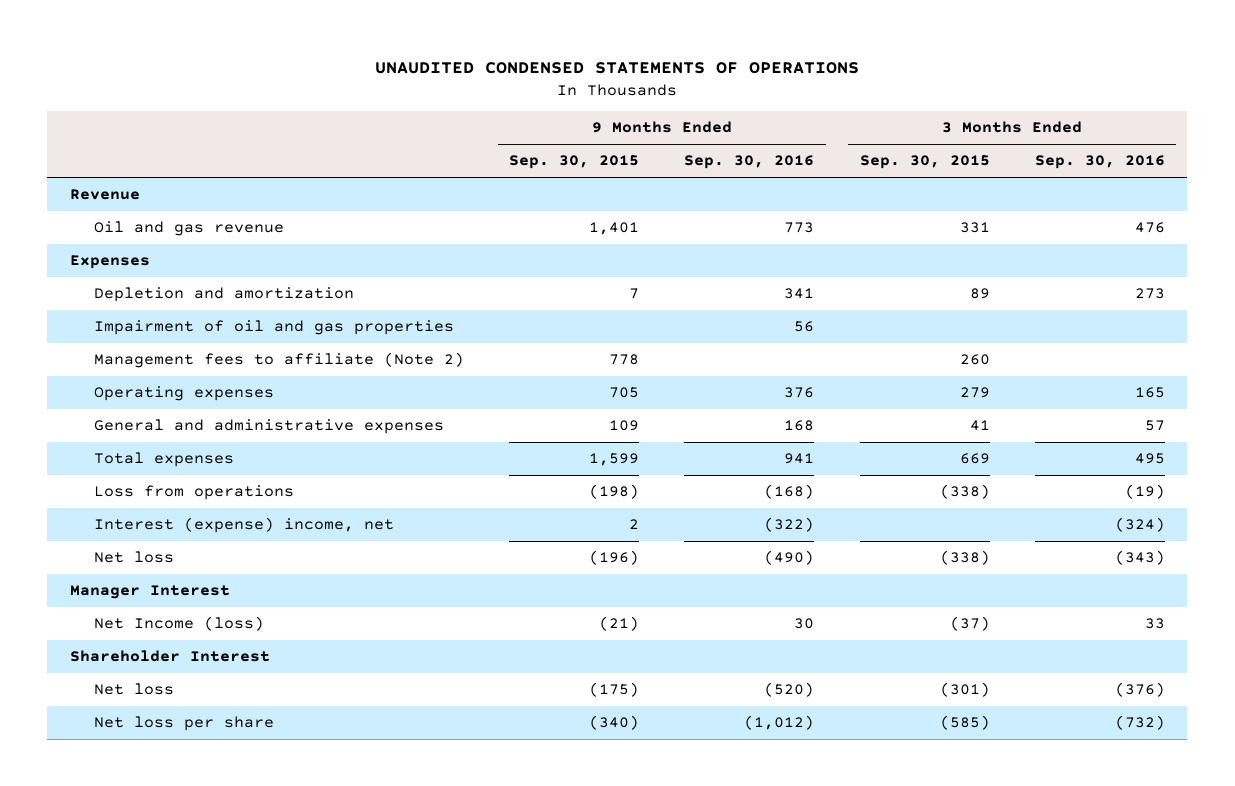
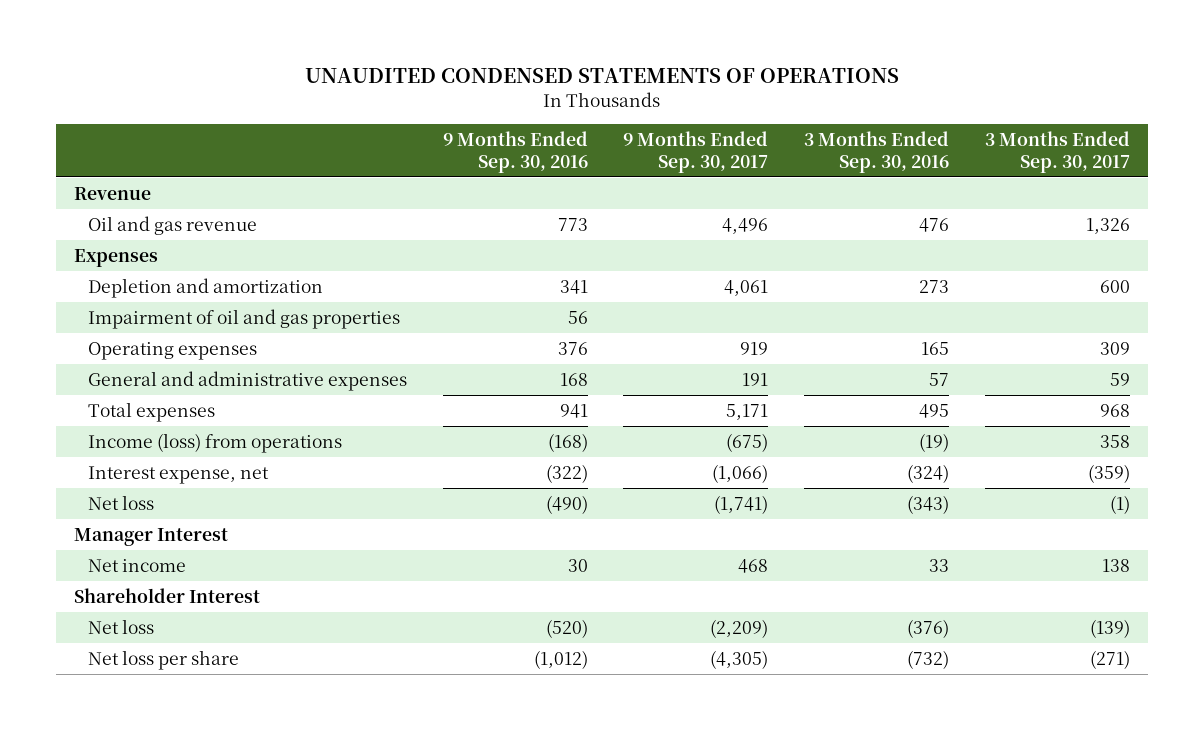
- | 9 Months Ended Sep. 30, 2015 | 9 Months Ended Sep. 30, 2016 | 3 Months Ended Sep. 30, 2015 | 3 Months Ended Sep. 30, 2016
+ | 9 Months Ended Sep. 30, 2016 | 9 Months Ended Sep. 30, 2017 | 3 Months Ended Sep. 30, 2016 | 3 Months Ended Sep. 30, 2017
- Management fees to affiliate (Note 2) | 778 | | 260 |
- Loss from operations | (198) | (168) | (338) | (19)
- Interest (expense) income, net | 2 | (322) | | (324)
+ Income (loss) from operations | (168) | (675) | (19) | 358
+ Interest expense, net | (322) | (1,066) | (324) | (359)
- Net Income (loss) | (21) | 30 | (37) | 33
+ Net income | 30 | 468 | 33 | 138

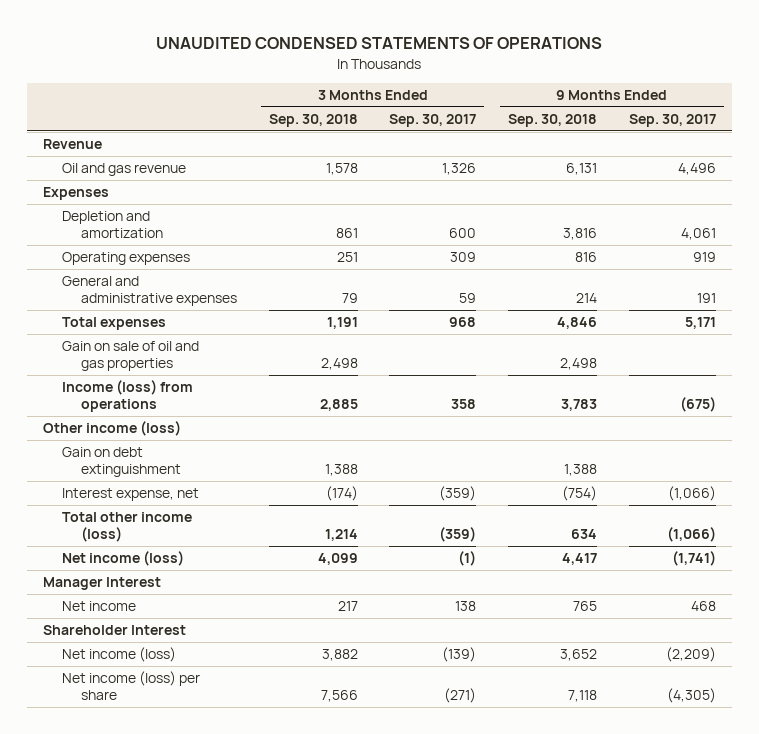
- | 9 Months Ended Sep. 30, 2016 | 9 Months Ended Sep. 30, 2017 | 3 Months Ended Sep. 30, 2016 | 3 Months Ended Sep. 30, 2017
+ | 3 Months Ended Sep. 30, 2018 | 3 Months Ended Sep. 30, 2017 | 9 Months Ended Sep. 30, 2018 | 9 Months Ended Sep. 30, 2017
- Impairment of oil and gas properties | 56 | | |
+ Gain on sale of oil and gas properties | 2,498 | | 2,498 |
+ Other income (loss)
+ Gain on debt extinguishment | 1,388 | | 1,388 |
- Net loss | (490) | (1,741) | (343) | (1)
+ Total other income (loss) | 1,214 | (359) | 634 | (1,066)
+ Net income (loss) | 4,099 | (1) | 4,417 | (1,741)
- Net loss | (520) | (2,209) | (376) | (139)
- Net loss per share | (1,012) | (4,305) | (732) | (271)
+ Net income (loss) | 3,882 | (139) | 3,652 | (2,209)
+ Net income (loss) per share | 7,566 | (271) | 7,118 | (4,305)

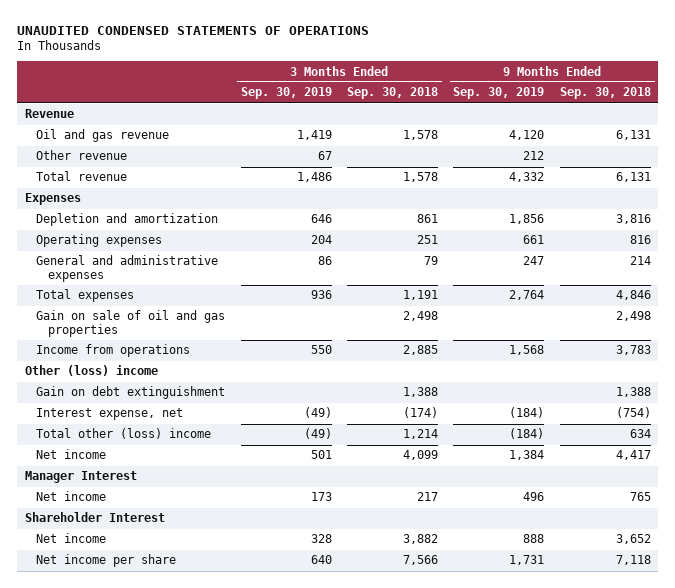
- | 3 Months Ended Sep. 30, 2018 | 3 Months Ended Sep. 30, 2017 | 9 Months Ended Sep. 30, 2018 | 9 Months Ended Sep. 30, 2017
+ | 3 Months Ended Sep. 30, 2019 | 3 Months Ended Sep. 30, 2018 | 9 Months Ended Sep. 30, 2019 | 9 Months Ended Sep. 30, 2018
+ Other revenue | 67 | | 212 |
+ Total revenue | 1,486 | 1,578 | 4,332 | 6,131
- Income (loss) from operations | 2,885 | 358 | 3,783 | (675)
- Other income (loss)
+ Income from operations | 550 | 2,885 | 1,568 | 3,783
+ Other (loss) income
- Total other income (loss) | 1,214 | (359) | 634 | (1,066)
- Net income (loss) | 4,099 | (1) | 4,417 | (1,741)
+ Total other (loss) income | (49) | 1,214 | (184) | 634
+ Net income | 501 | 4,099 | 1,384 | 4,417
- Net income (loss) | 3,882 | (139) | 3,652 | (2,209)
- Net income (loss) per share | 7,566 | (271) | 7,118 | (4,305)
+ Net income | 328 | 3,882 | 888 | 3,652
+ Net income per share | 640 | 7,566 | 1,731 | 7,118

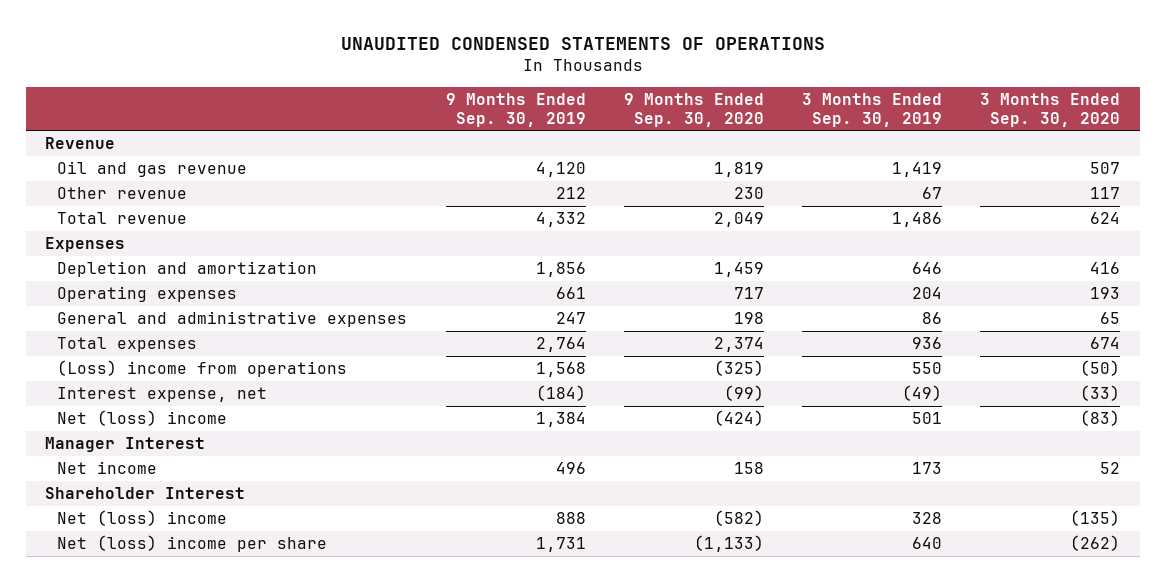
- | 3 Months Ended Sep. 30, 2019 | 3 Months Ended Sep. 30, 2018 | 9 Months Ended Sep. 30, 2019 | 9 Months Ended Sep. 30, 2018
+ | 9 Months Ended Sep. 30, 2019 | 9 Months Ended Sep. 30, 2020 | 3 Months Ended Sep. 30, 2019 | 3 Months Ended Sep. 30, 2020
- Gain on sale of oil and gas properties | | 2,498 | | 2,498
- Income from operations | 550 | 2,885 | 1,568 | 3,783
- Other (loss) income
- Gain on debt extinguishment | | 1,388 | | 1,388
+ (Loss) income from operations | 1,568 | (325) | 550 | (50)
- Total other (loss) income | (49) | 1,214 | (184) | 634
- Net income | 501 | 4,099 | 1,384 | 4,417
+ Net (loss) income | 1,384 | (424) | 501 | (83)
- Net income | 328 | 3,882 | 888 | 3,652
- Net income per share | 640 | 7,566 | 1,731 | 7,118
+ Net (loss) income | 888 | (582) | 328 | (135)
+ Net (loss) income per share | 1,731 | (1,133) | 640 | (262)

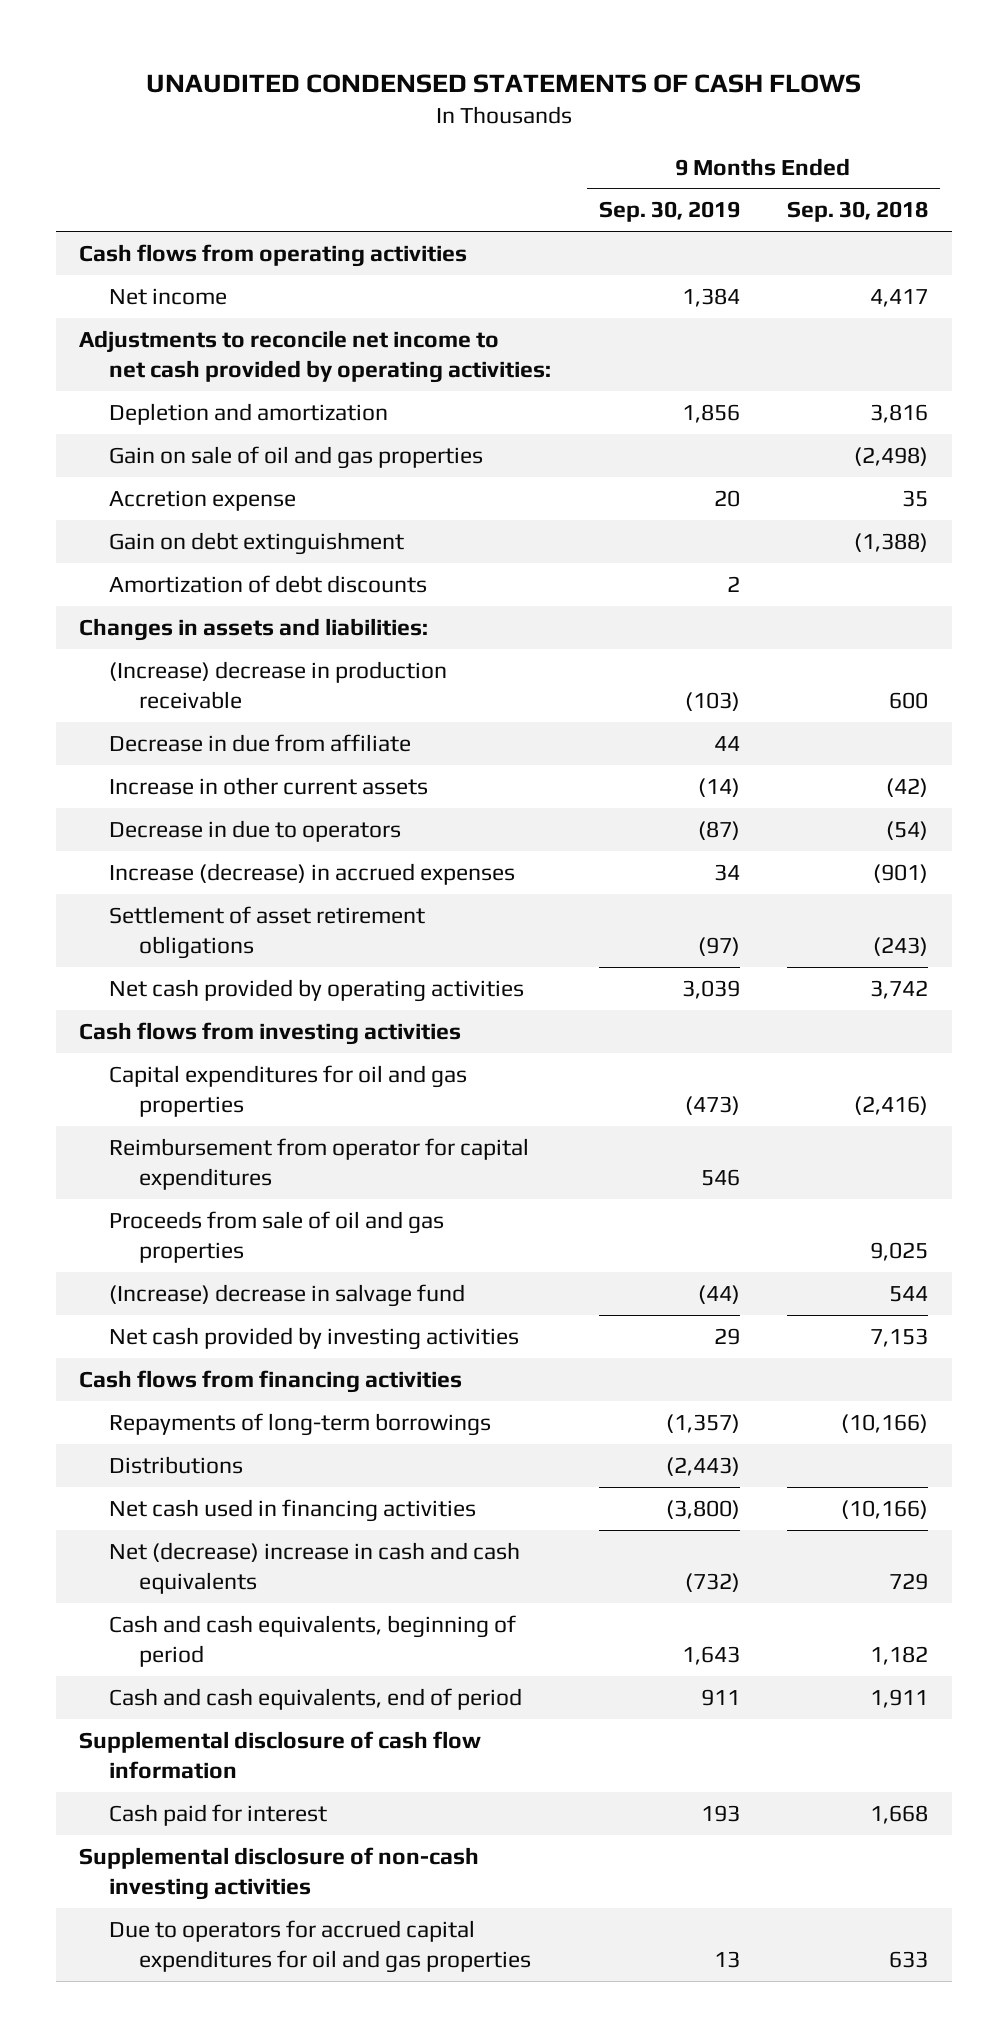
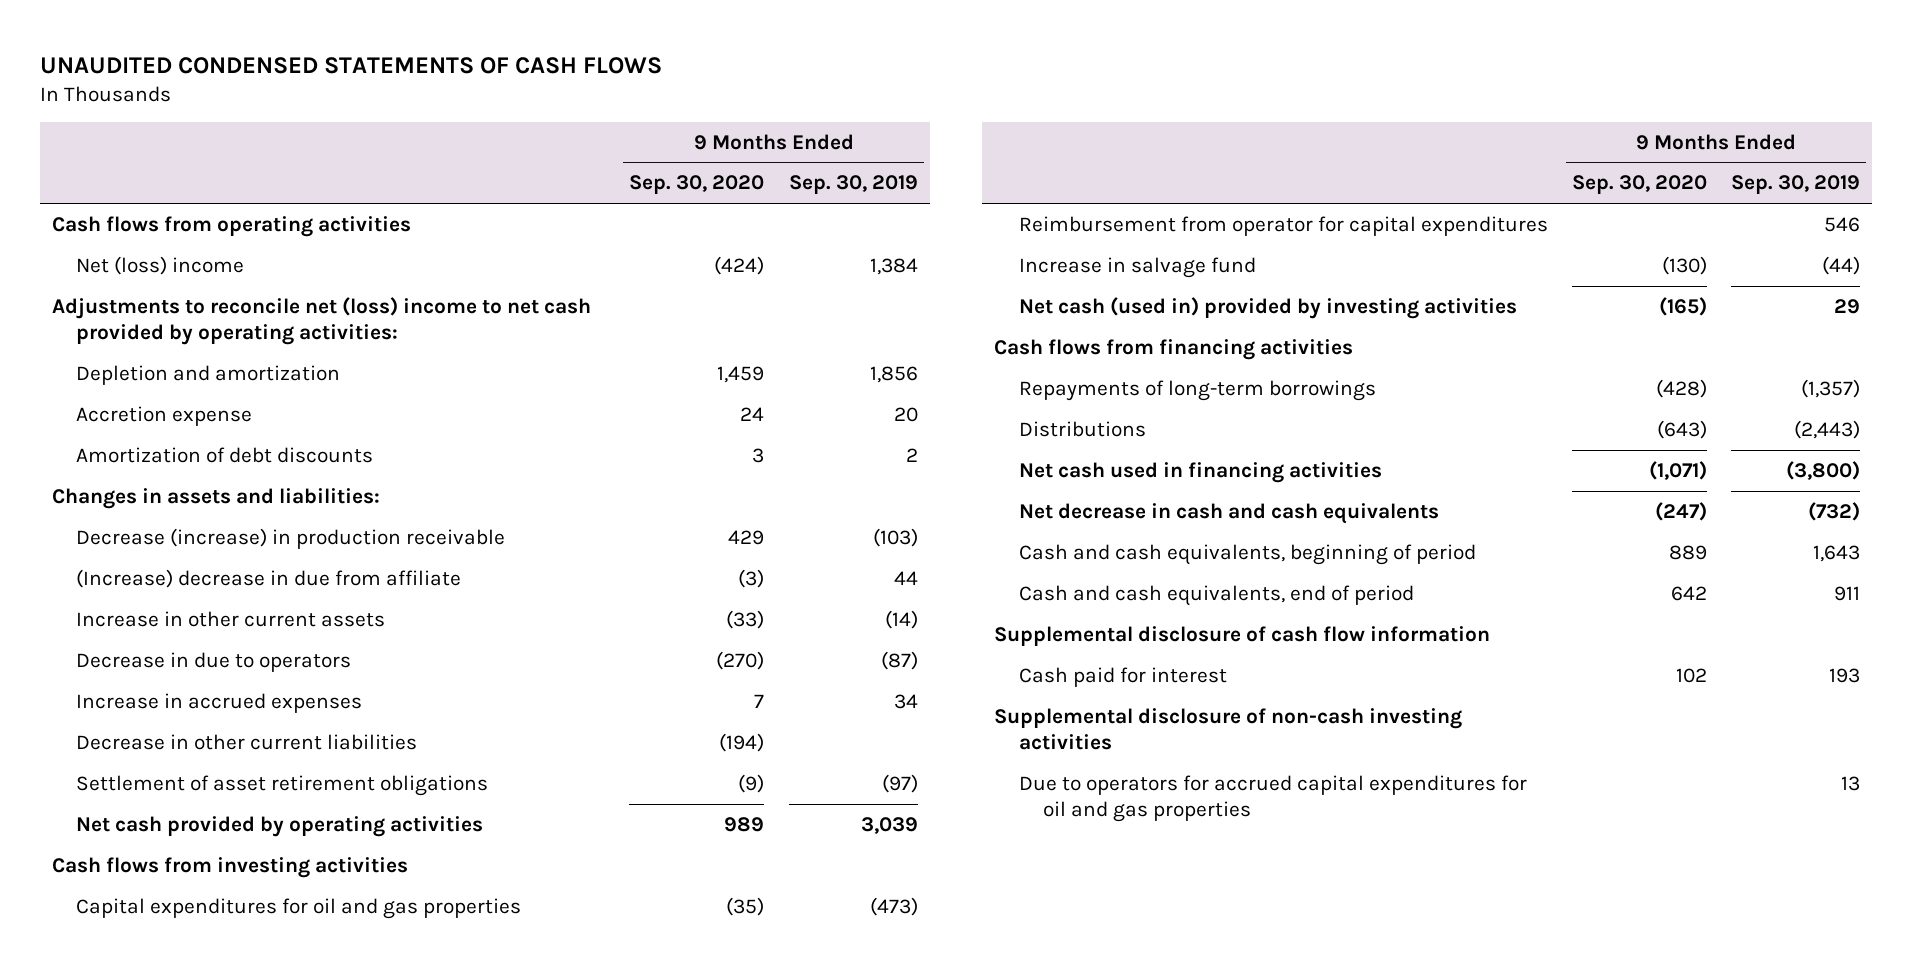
- | 9 Months Ended Sep. 30, 2019 | 9 Months Ended Sep. 30, 2018
+ | 9 Months Ended Sep. 30, 2020 | 9 Months Ended Sep. 30, 2019
- Net income | 1,384 | 4,417
- Adjustments to reconcile net income to net cash provided by operating activities:
+ Net (loss) income | (424) | 1,384
+ Adjustments to reconcile net (loss) income to net cash provided by operating activities:
- Gain on sale of oil and gas properties | | (2,498)
- Gain on debt extinguishment | | (1,388)
- (Increase) decrease in production receivable | (103) | 600
- Decrease in due from affiliate | 44 |
+ Decrease (increase) in production receivable | 429 | (103)
+ (Increase) decrease in due from affiliate | (3) | 44
- Increase (decrease) in accrued expenses | 34 | (901)
+ Increase in accrued expenses | 7 | 34
+ Decrease in other current liabilities | (194) |
- Proceeds from sale of oil and gas properties | | 9,025
- (Increase) decrease in salvage fund | (44) | 544
- Net cash provided by investing activities | 29 | 7,153
+ Increase in salvage fund | (130) | (44)
+ Net cash (used in) provided by investing activities | (165) | 29
- Net (decrease) increase in cash and cash equivalents | (732) | 729
+ Net decrease in cash and cash equivalents | (247) | (732)

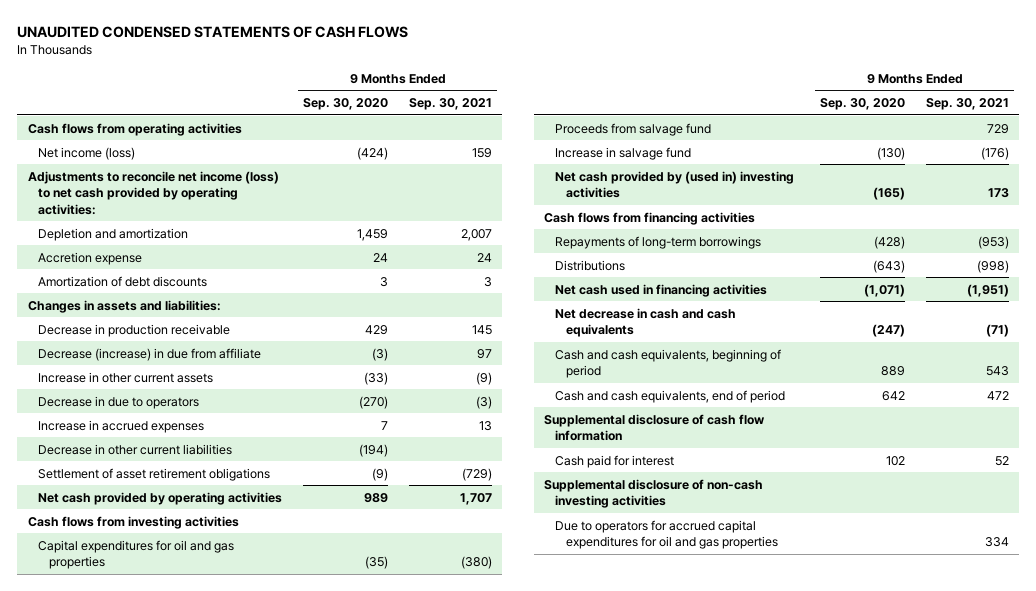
- | 9 Months Ended Sep. 30, 2020 | 9 Months Ended Sep. 30, 2019
+ | 9 Months Ended Sep. 30, 2020 | 9 Months Ended Sep. 30, 2021
- Net (loss) income | (424) | 1,384
- Adjustments to reconcile net (loss) income to net cash provided by operating activities:
+ Net income (loss) | (424) | 159
+ Adjustments to reconcile net income (loss) to net cash provided by operating activities:
- Decrease (increase) in production receivable | 429 | (103)
- (Increase) decrease in due from affiliate | (3) | 44
+ Decrease in production receivable | 429 | 145
+ Decrease (increase) in due from affiliate | (3) | 97
- Reimbursement from operator for capital expenditures | | 546
+ Proceeds from salvage fund | | 729
- Net cash (used in) provided by investing activities | (165) | 29
+ Net cash provided by (used in) investing activities | (165) | 173

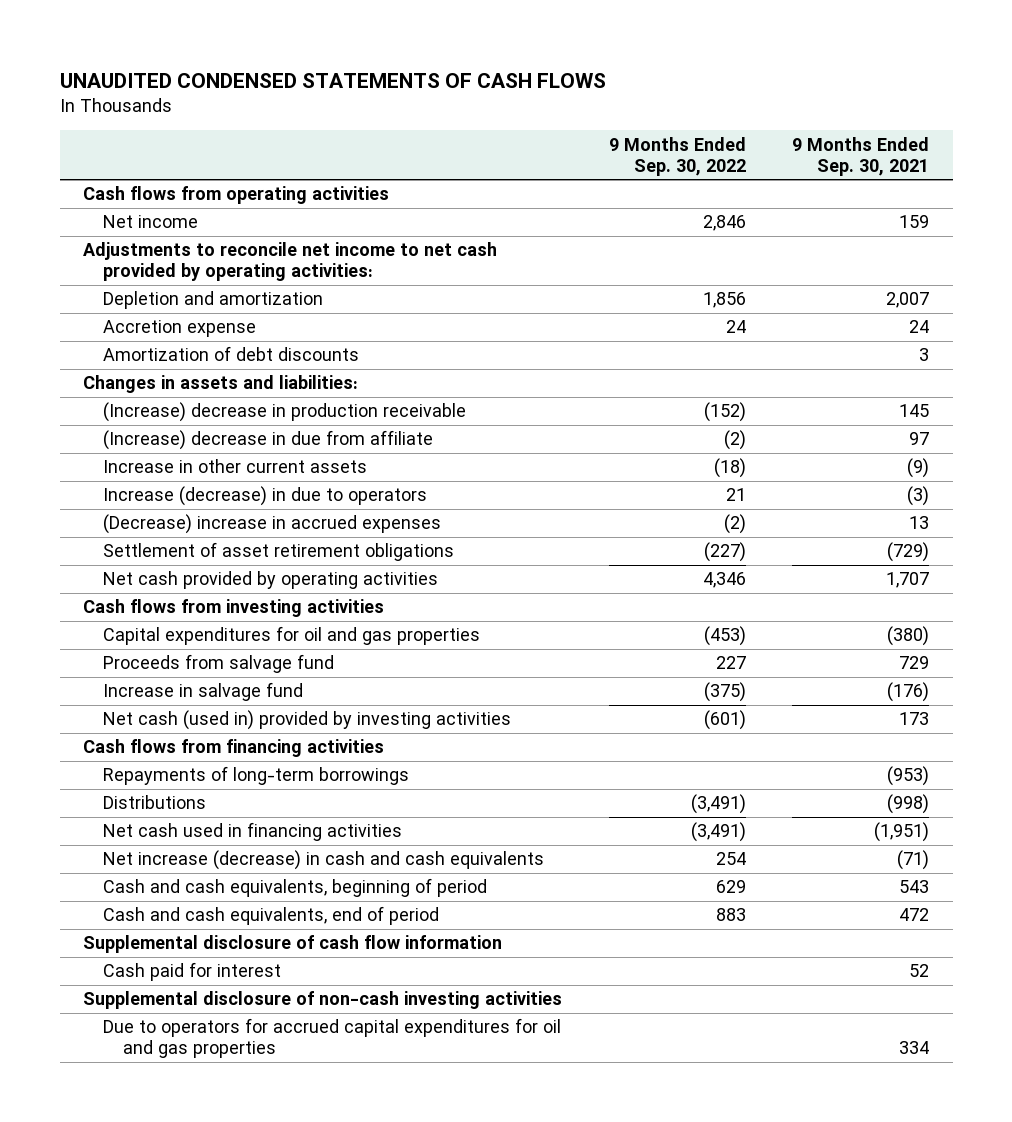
- | 9 Months Ended Sep. 30, 2020 | 9 Months Ended Sep. 30, 2021
+ | 9 Months Ended Sep. 30, 2022 | 9 Months Ended Sep. 30, 2021
- Net income (loss) | (424) | 159
- Adjustments to reconcile net income (loss) to net cash provided by operating activities:
+ Net income | 2,846 | 159
+ Adjustments to reconcile net income to net cash provided by operating activities:
- Decrease in production receivable | 429 | 145
- Decrease (increase) in due from affiliate | (3) | 97
+ (Increase) decrease in production receivable | (152) | 145
+ (Increase) decrease in due from affiliate | (2) | 97
- Decrease in due to operators | (270) | (3)
- Increase in accrued expenses | 7 | 13
- Decrease in other current liabilities | (194) |
+ Increase (decrease) in due to operators | 21 | (3)
+ (Decrease) increase in accrued expenses | (2) | 13
- Net cash provided by (used in) investing activities | (165) | 173
+ Net cash (used in) provided by investing activities | (601) | 173
- Net decrease in cash and cash equivalents | (247) | (71)
+ Net increase (decrease) in cash and cash equivalents | 254 | (71)

